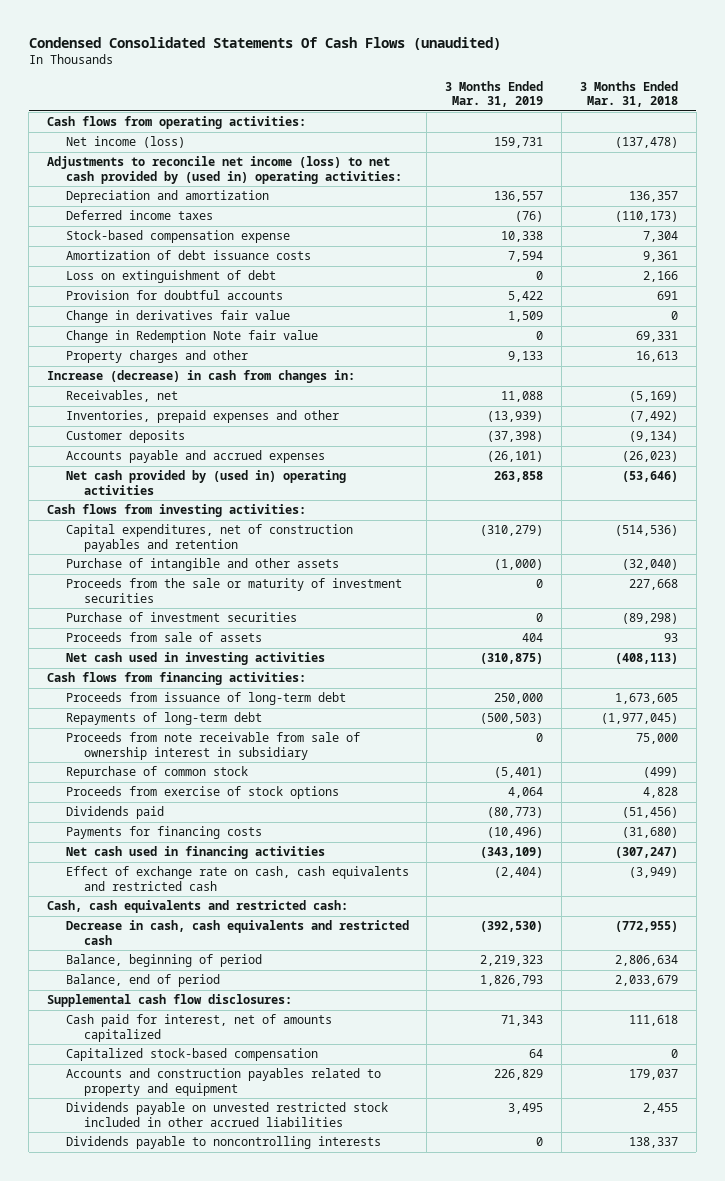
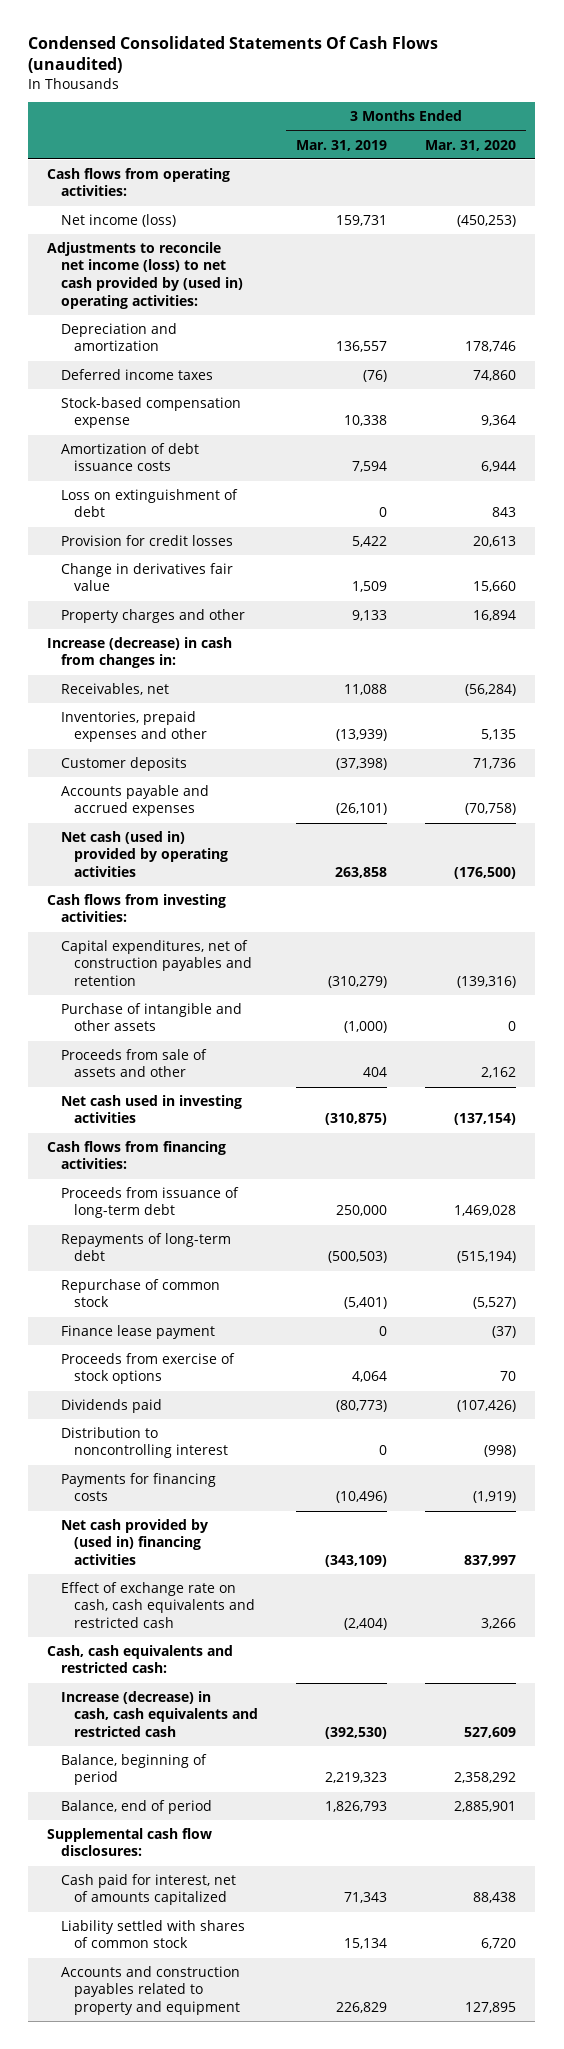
- | 3 Months Ended Mar. 31, 2019 | 3 Months Ended Mar. 31, 2018
+ | 3 Months Ended Mar. 31, 2019 | 3 Months Ended Mar. 31, 2020
- Provision for doubtful accounts | 5,422 | 691
+ Provision for credit losses | 5,422 | 20,613
- Change in Redemption Note fair value | 0 | 69,331
- Net cash provided by (used in) operating activities | 263,858 | (53,646)
+ Net cash (used in) provided by operating activities | 263,858 | (176,500)
- Proceeds from the sale or maturity of investment securities | 0 | 227,668
- Purchase of investment securities | 0 | (89,298)
- Proceeds from sale of assets | 404 | 93
+ Proceeds from sale of assets and other | 404 | 2,162
- Proceeds from note receivable from sale of ownership interest in subsidiary | 0 | 75,000
+ Finance lease payment | 0 | (37)
+ Distribution to noncontrolling interest | 0 | (998)
- Net cash used in financing activities | (343,109) | (307,247)
+ Net cash provided by (used in) financing activities | (343,109) | 837,997
- Decrease in cash, cash equivalents and restricted cash | (392,530) | (772,955)
+ Increase (decrease) in cash, cash equivalents and restricted cash | (392,530) | 527,609
- Capitalized stock-based compensation | 64 | 0
+ Liability settled with shares of common stock | 15,134 | 6,720
- Dividends payable on unvested restricted stock included in other accrued liabilities | 3,495 | 2,455
- Dividends payable to noncontrolling interests | 0 | 138,337

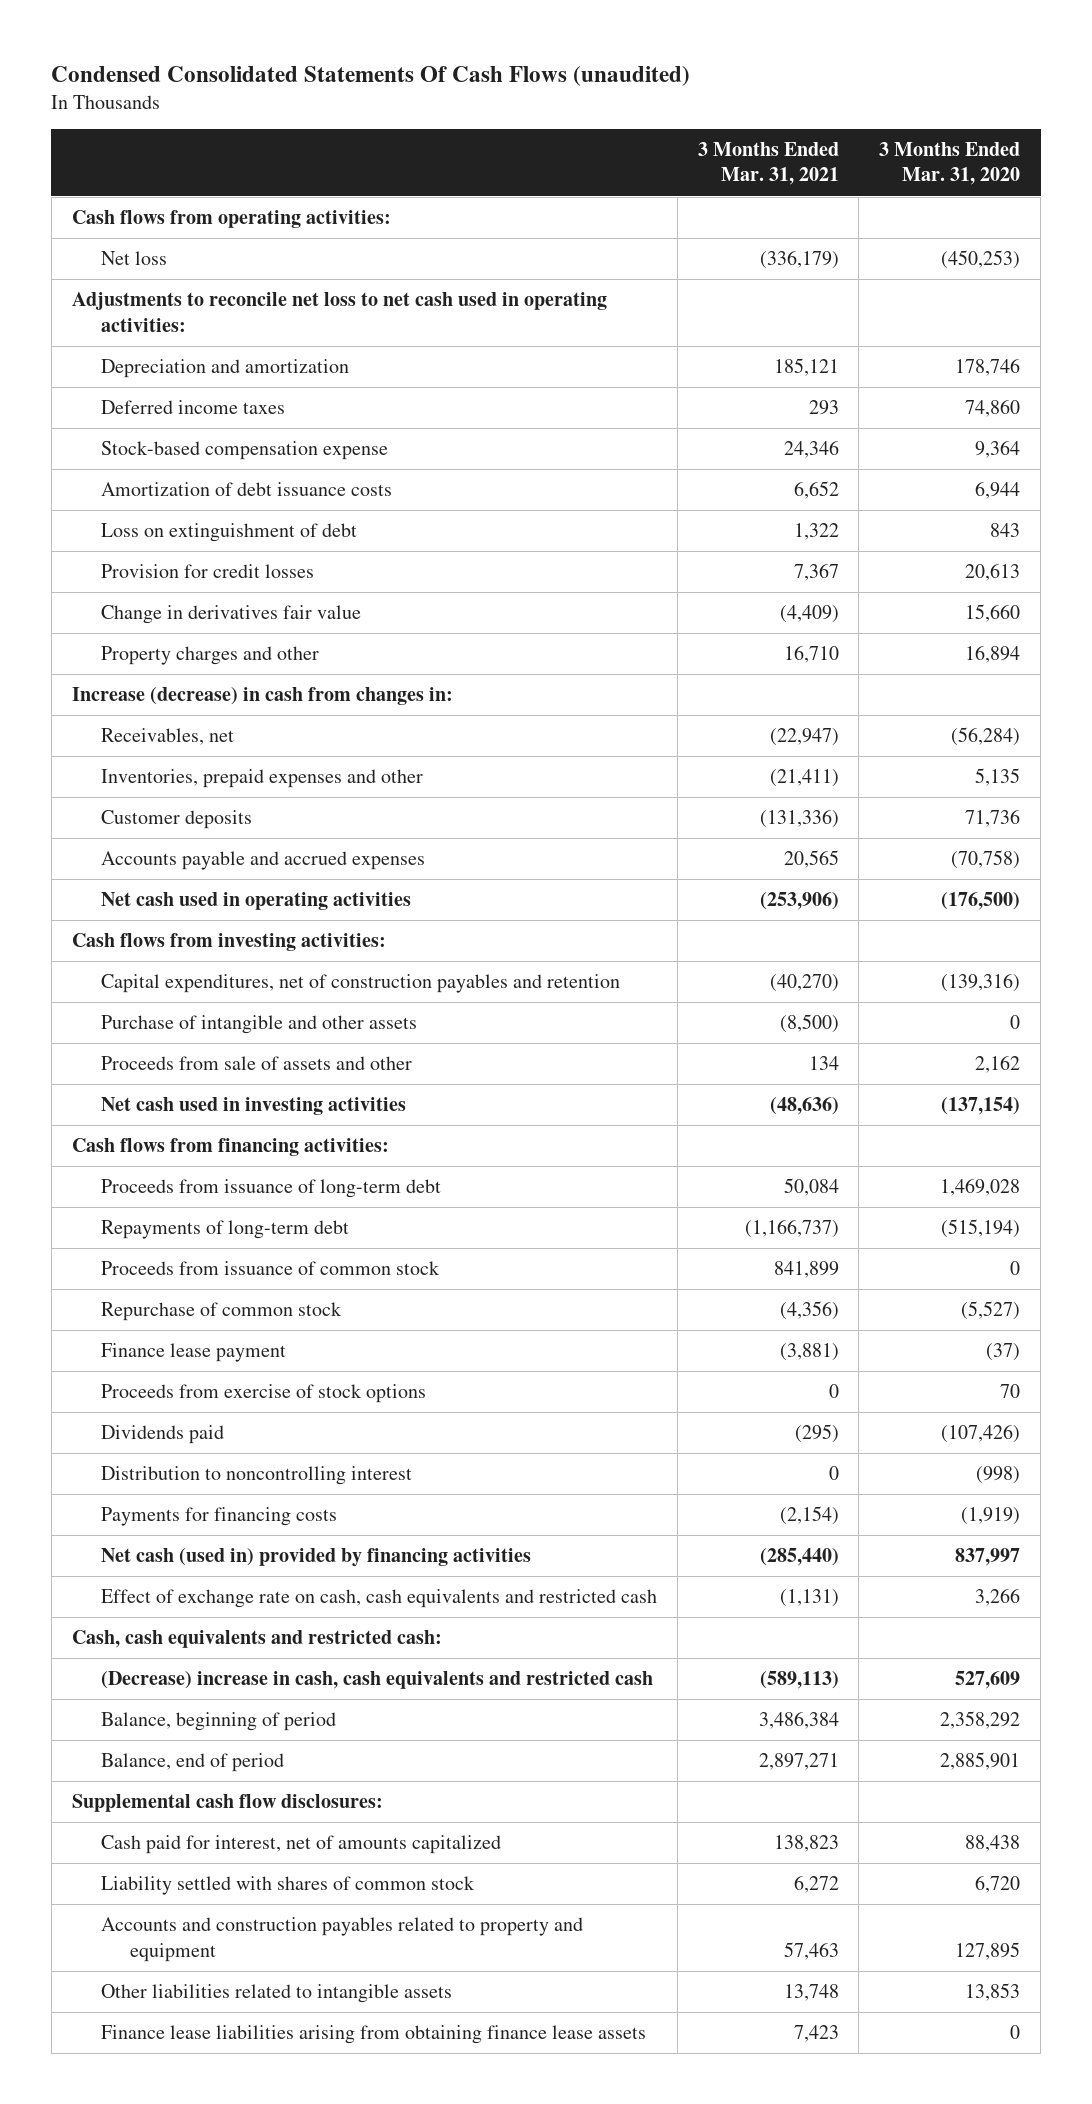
- | 3 Months Ended Mar. 31, 2019 | 3 Months Ended Mar. 31, 2020
+ | 3 Months Ended Mar. 31, 2021 | 3 Months Ended Mar. 31, 2020
- Net income (loss) | 159,731 | (450,253)
- Adjustments to reconcile net income (loss) to net cash provided by (used in) operating activities:
+ Net loss | (336,179) | (450,253)
+ Adjustments to reconcile net loss to net cash used in operating activities:
- Net cash (used in) provided by operating activities | 263,858 | (176,500)
+ Net cash used in operating activities | (253,906) | (176,500)
+ Proceeds from issuance of common stock | 841,899 | 0
- Net cash provided by (used in) financing activities | (343,109) | 837,997
+ Net cash (used in) provided by financing activities | (285,440) | 837,997
- Increase (decrease) in cash, cash equivalents and restricted cash | (392,530) | 527,609
+ (Decrease) increase in cash, cash equivalents and restricted cash | (589,113) | 527,609
+ Other liabilities related to intangible assets | 13,748 | 13,853
+ Finance lease liabilities arising from obtaining finance lease assets | 7,423 | 0

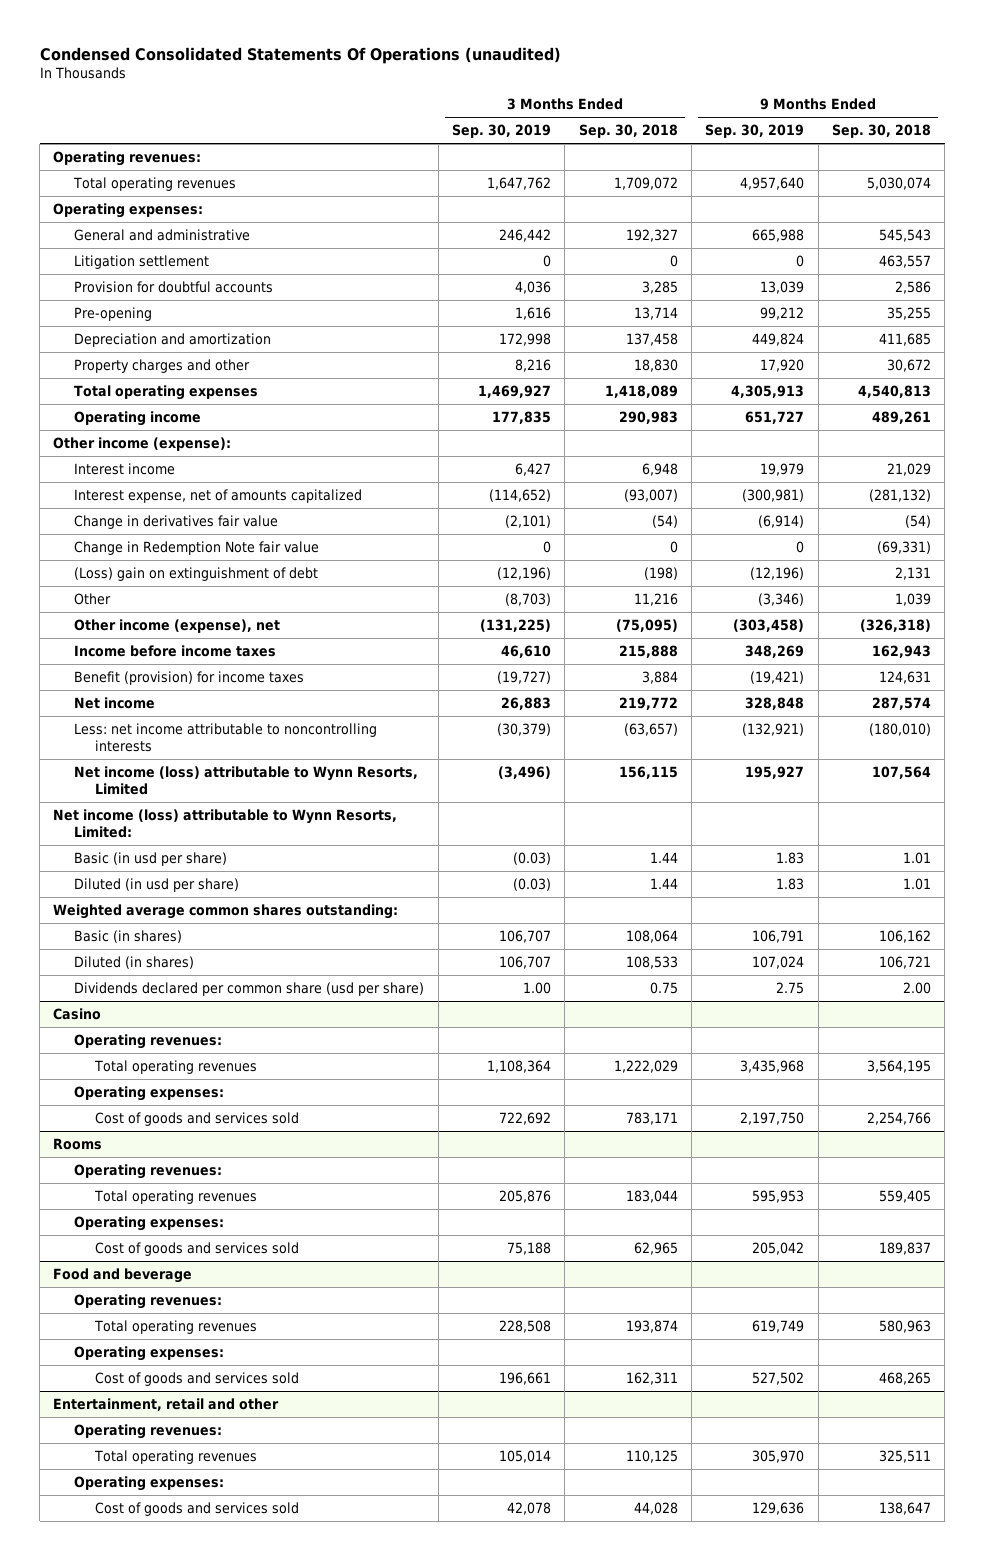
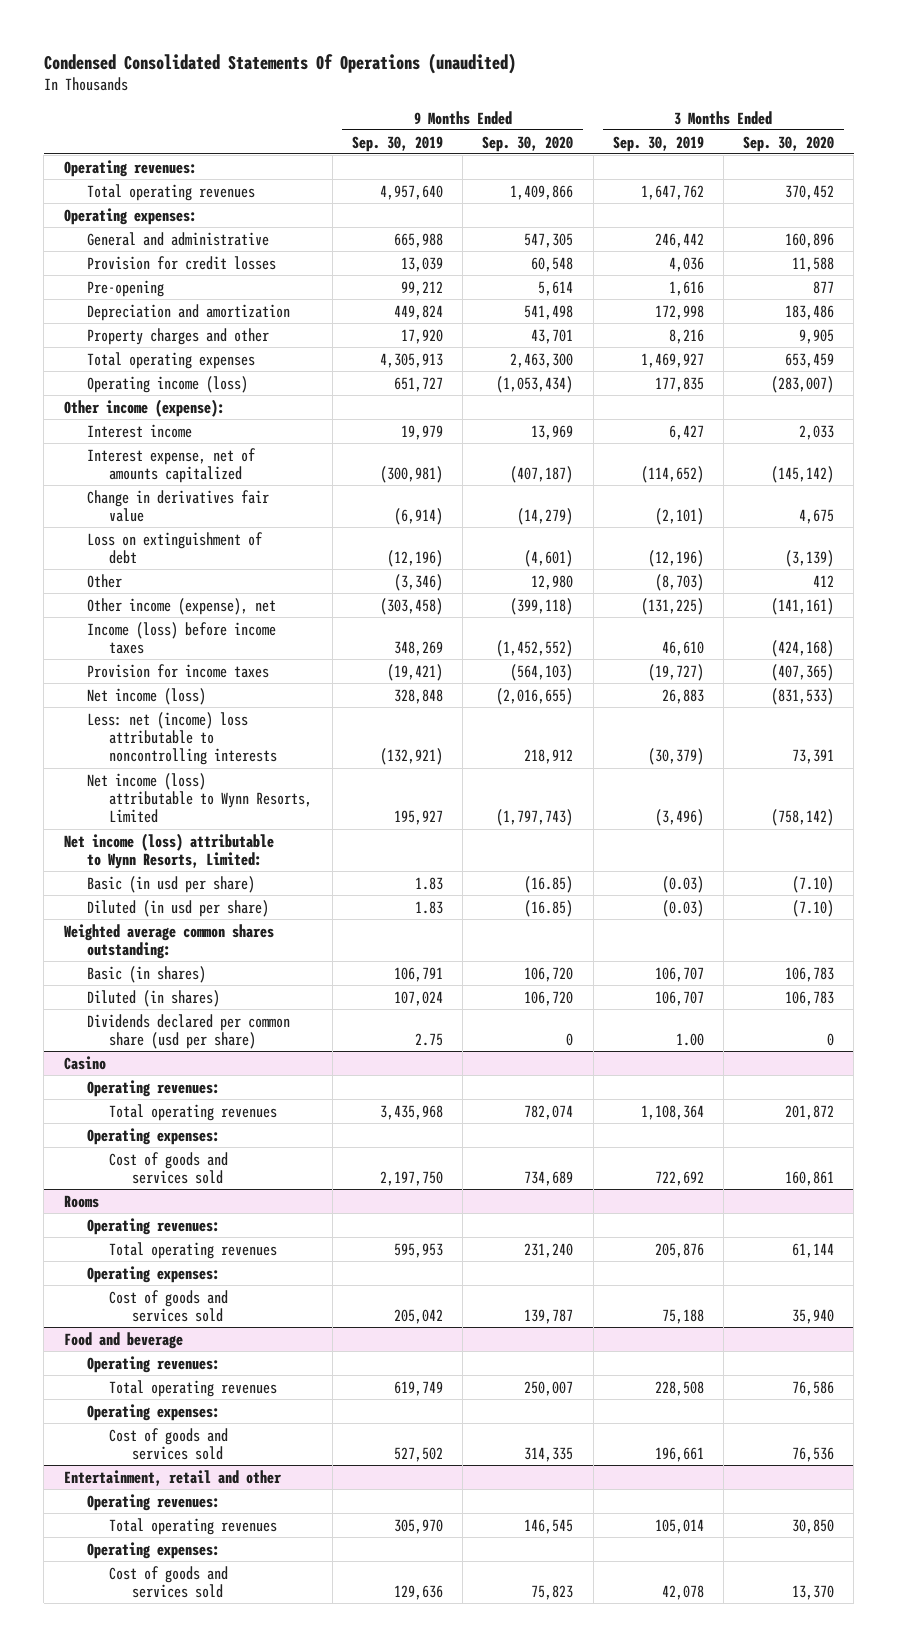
- | 3 Months Ended Sep. 30, 2019 | 3 Months Ended Sep. 30, 2018 | 9 Months Ended Sep. 30, 2019 | 9 Months Ended Sep. 30, 2018
+ | 9 Months Ended Sep. 30, 2019 | 9 Months Ended Sep. 30, 2020 | 3 Months Ended Sep. 30, 2019 | 3 Months Ended Sep. 30, 2020
- Litigation settlement | 0 | 0 | 0 | 463,557
- Provision for doubtful accounts | 4,036 | 3,285 | 13,039 | 2,586
+ Provision for credit losses | 13,039 | 60,548 | 4,036 | 11,588
- Operating income | 177,835 | 290,983 | 651,727 | 489,261
+ Operating income (loss) | 651,727 | (1,053,434) | 177,835 | (283,007)
- Change in Redemption Note fair value | 0 | 0 | 0 | (69,331)
- (Loss) gain on extinguishment of debt | (12,196) | (198) | (12,196) | 2,131
+ Loss on extinguishment of debt | (12,196) | (4,601) | (12,196) | (3,139)
- Income before income taxes | 46,610 | 215,888 | 348,269 | 162,943
- Benefit (provision) for income taxes | (19,727) | 3,884 | (19,421) | 124,631
- Net income | 26,883 | 219,772 | 328,848 | 287,574
- Less: net income attributable to noncontrolling interests | (30,379) | (63,657) | (132,921) | (180,010)
+ Income (loss) before income taxes | 348,269 | (1,452,552) | 46,610 | (424,168)
+ Provision for income taxes | (19,421) | (564,103) | (19,727) | (407,365)
+ Net income (loss) | 328,848 | (2,016,655) | 26,883 | (831,533)
+ Less: net (income) loss attributable to noncontrolling interests | (132,921) | 218,912 | (30,379) | 73,391

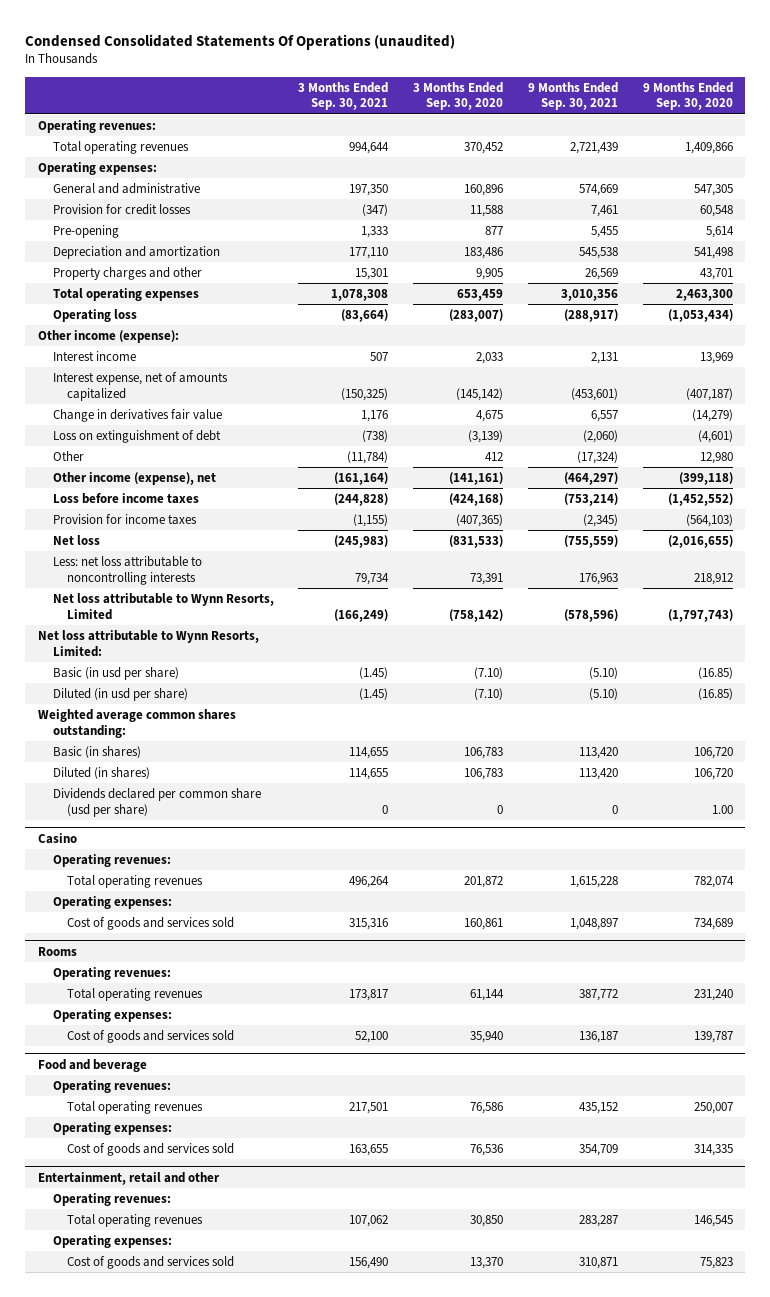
- | 9 Months Ended Sep. 30, 2019 | 9 Months Ended Sep. 30, 2020 | 3 Months Ended Sep. 30, 2019 | 3 Months Ended Sep. 30, 2020
+ | 3 Months Ended Sep. 30, 2021 | 3 Months Ended Sep. 30, 2020 | 9 Months Ended Sep. 30, 2021 | 9 Months Ended Sep. 30, 2020
- Operating income (loss) | 651,727 | (1,053,434) | 177,835 | (283,007)
+ Operating loss | (83,664) | (283,007) | (288,917) | (1,053,434)
- Income (loss) before income taxes | 348,269 | (1,452,552) | 46,610 | (424,168)
+ Loss before income taxes | (244,828) | (424,168) | (753,214) | (1,452,552)
- Net income (loss) | 328,848 | (2,016,655) | 26,883 | (831,533)
- Less: net (income) loss attributable to noncontrolling interests | (132,921) | 218,912 | (30,379) | 73,391
- Net income (loss) attributable to Wynn Resorts, Limited | 195,927 | (1,797,743) | (3,496) | (758,142)
- Net income (loss) attributable to Wynn Resorts, Limited:
+ Net loss | (245,983) | (831,533) | (755,559) | (2,016,655)
+ Less: net loss attributable to noncontrolling interests | 79,734 | 73,391 | 176,963 | 218,912
+ Net loss attributable to Wynn Resorts, Limited | (166,249) | (758,142) | (578,596) | (1,797,743)
+ Net loss attributable to Wynn Resorts, Limited:
- Dividends declared per common share (usd per share) | 2.75 | 0 | 1.00 | 0
+ Dividends declared per common share (usd per share) | 0 | 0 | 0 | 1.00

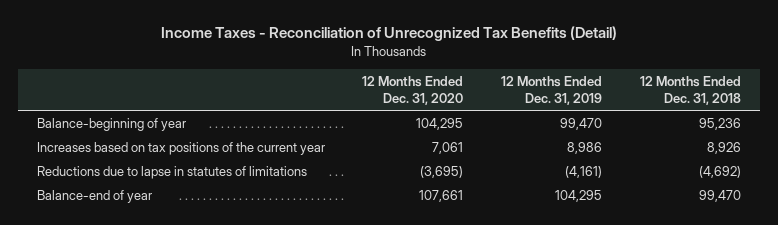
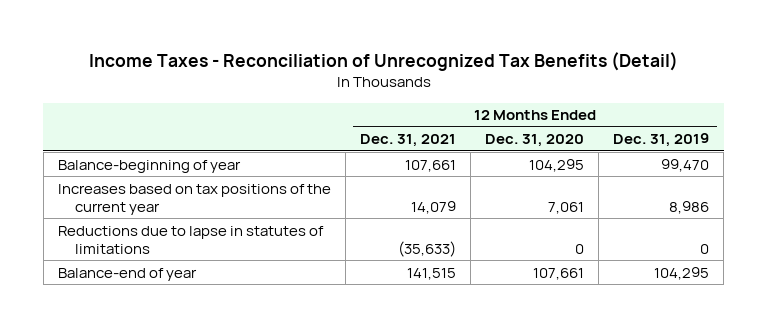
- | 12 Months Ended Dec. 31, 2020 | 12 Months Ended Dec. 31, 2019 | 12 Months Ended Dec. 31, 2018
+ | 12 Months Ended Dec. 31, 2021 | 12 Months Ended Dec. 31, 2020 | 12 Months Ended Dec. 31, 2019
- Reductions due to lapse in statutes of limitations | (3,695) | (4,161) | (4,692)
+ Reductions due to lapse in statutes of limitations | (35,633) | 0 | 0

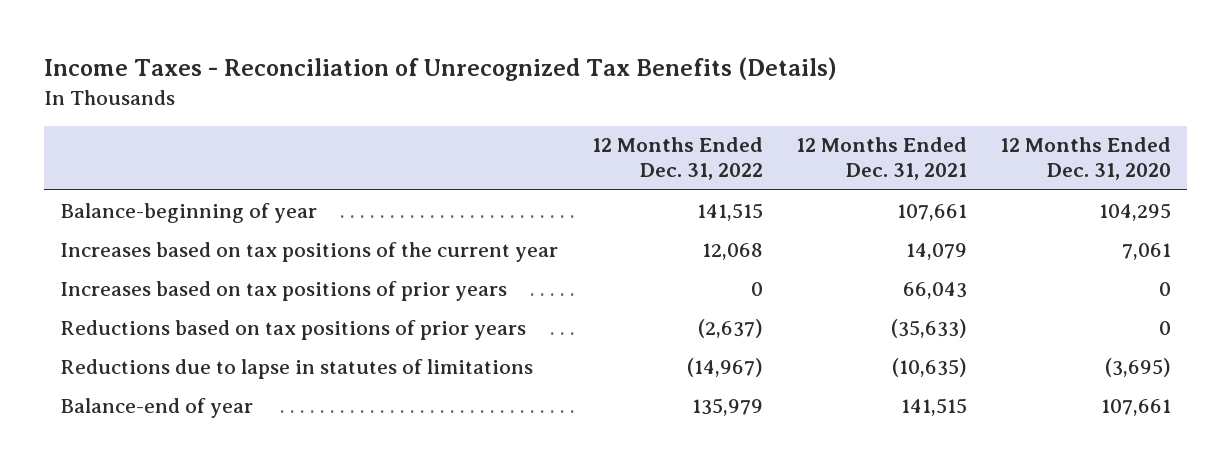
- Income Taxes - Reconciliation of Unrecognized Tax Benefits (Detail)
+ Income Taxes - Reconciliation of Unrecognized Tax Benefits (Details)
- | 12 Months Ended Dec. 31, 2021 | 12 Months Ended Dec. 31, 2020 | 12 Months Ended Dec. 31, 2019
+ | 12 Months Ended Dec. 31, 2022 | 12 Months Ended Dec. 31, 2021 | 12 Months Ended Dec. 31, 2020
- Reductions due to lapse in statutes of limitations | (35,633) | 0 | 0
+ Increases based on tax positions of prior years | 0 | 66,043 | 0
+ Reductions based on tax positions of prior years | (2,637) | (35,633) | 0
+ Reductions due to lapse in statutes of limitations | (14,967) | (10,635) | (3,695)

